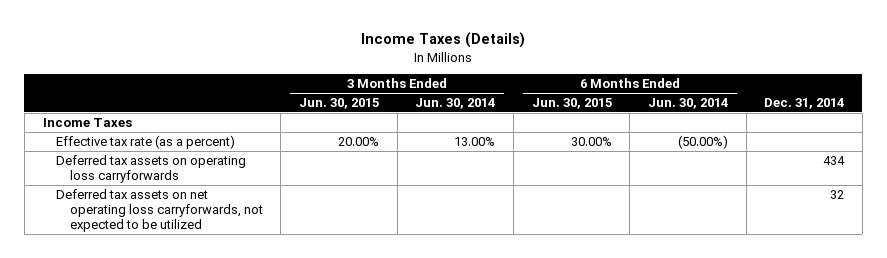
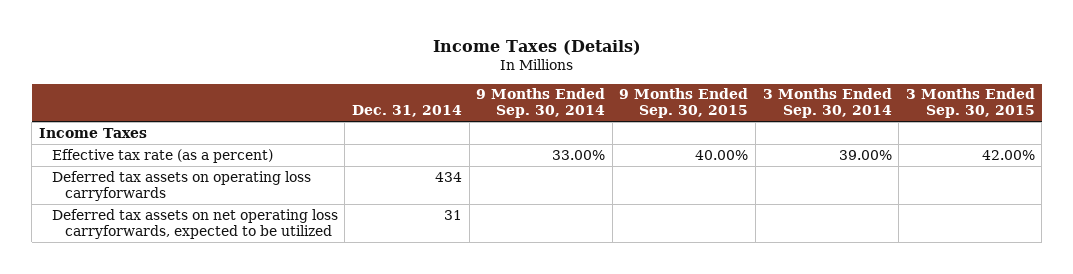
- | 3 Months Ended Jun. 30, 2015 | 3 Months Ended Jun. 30, 2014 | 6 Months Ended Jun. 30, 2015 | 6 Months Ended Jun. 30, 2014 | Dec. 31, 2014
+ | Dec. 31, 2014 | 9 Months Ended Sep. 30, 2014 | 9 Months Ended Sep. 30, 2015 | 3 Months Ended Sep. 30, 2014 | 3 Months Ended Sep. 30, 2015
- Deferred tax assets on net operating loss carryforwards, not expected to be utilized | | | | | 32
+ Deferred tax assets on net operating loss carryforwards, expected to be utilized | 31 | | | |

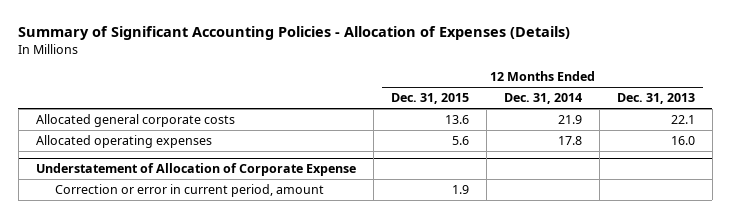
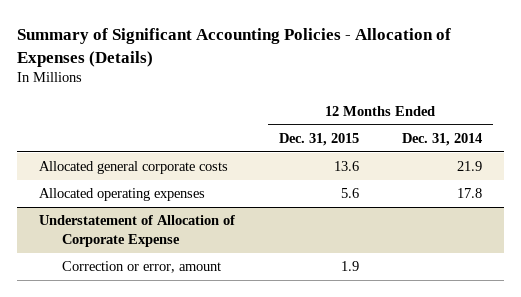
- | 12 Months Ended Dec. 31, 2015 | 12 Months Ended Dec. 31, 2014 | 12 Months Ended Dec. 31, 2013
+ | 12 Months Ended Dec. 31, 2015 | 12 Months Ended Dec. 31, 2014
@ Understatement of Allocation of Corporate Expense
- Correction or error in current period, amount | 1.9 | |
+ Correction or error, amount | 1.9 |

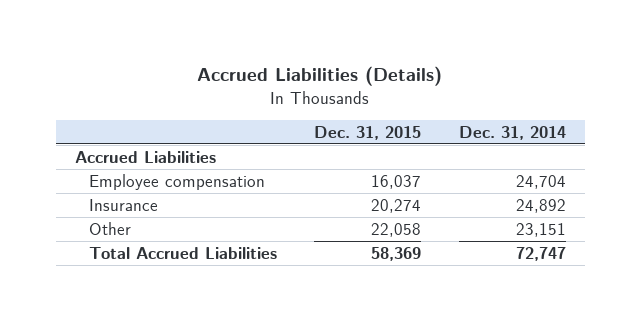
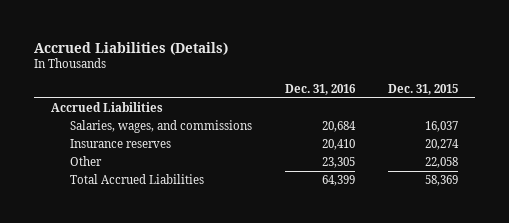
- | Dec. 31, 2015 | Dec. 31, 2014
+ | Dec. 31, 2016 | Dec. 31, 2015
- Employee compensation | 16,037 | 24,704
- Insurance | 20,274 | 24,892
+ Salaries, wages, and commissions | 20,684 | 16,037
+ Insurance reserves | 20,410 | 20,274

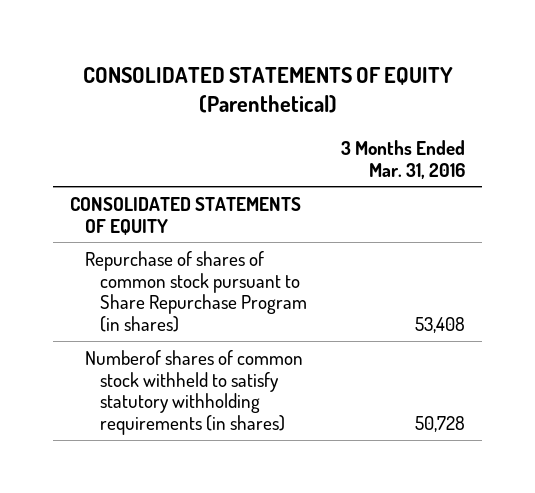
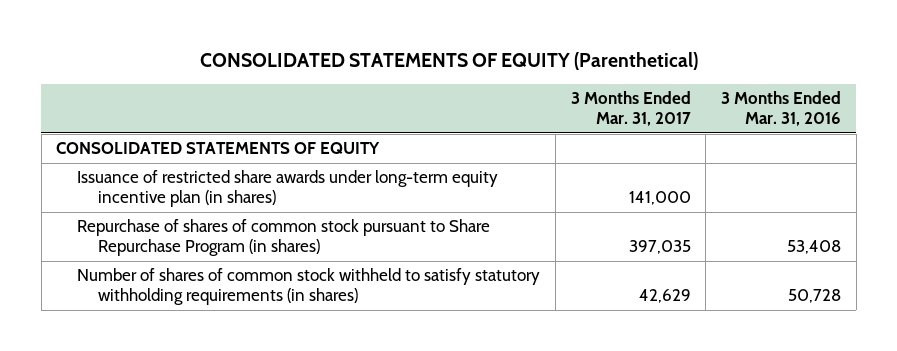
- | 3 Months Ended Mar. 31, 2016
+ | 3 Months Ended Mar. 31, 2017 | 3 Months Ended Mar. 31, 2016
+ Issuance of restricted share awards under long-term equity incentive plan (in shares) | 141,000 |
- Numberof shares of common stock withheld to satisfy statutory withholding requirements (in shares) | 50,728
+ Number of shares of common stock withheld to satisfy statutory withholding requirements (in shares) | 42,629 | 50,728

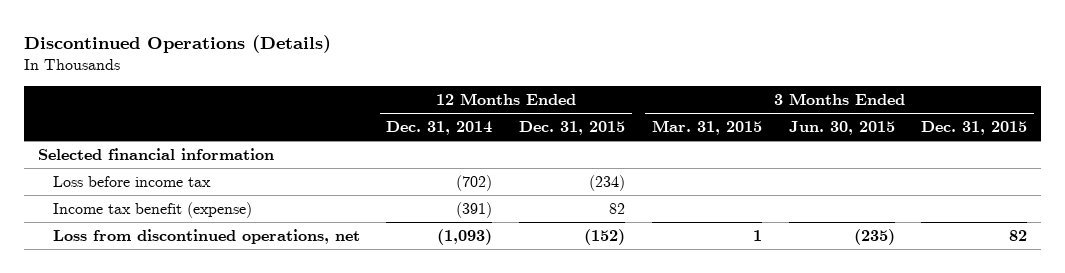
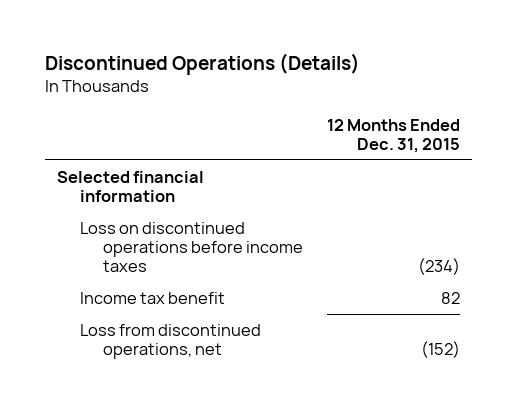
- | 12 Months Ended Dec. 31, 2014 | 12 Months Ended Dec. 31, 2015 | 3 Months Ended Mar. 31, 2015 | 3 Months Ended Jun. 30, 2015 | 3 Months Ended Dec. 31, 2015
+ | 12 Months Ended Dec. 31, 2015
- Loss before income tax | (702) | (234) | | |
- Income tax benefit (expense) | (391) | 82 | | |
+ Loss on discontinued operations before income taxes | (234)
+ Income tax benefit | 82

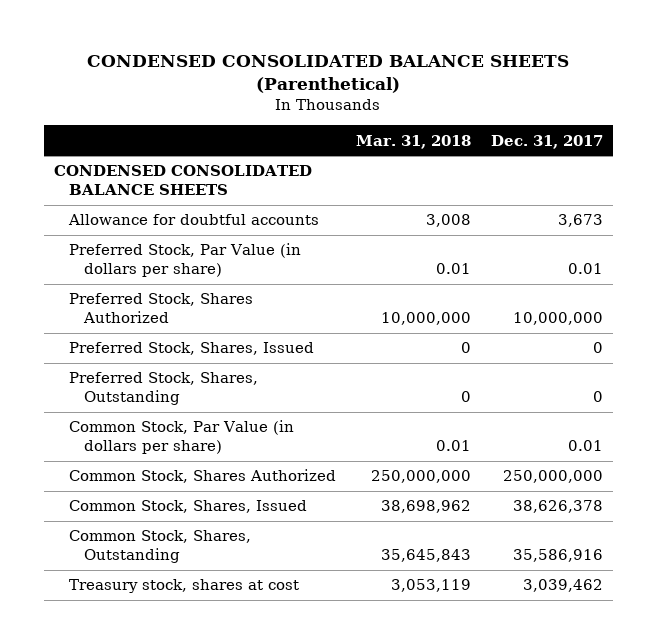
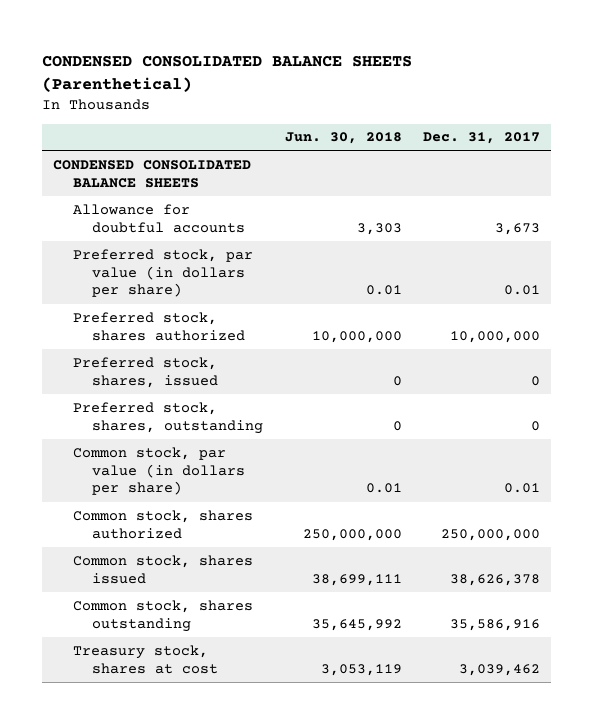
- | Mar. 31, 2018 | Dec. 31, 2017
+ | Jun. 30, 2018 | Dec. 31, 2017
- Preferred Stock, Par Value (in dollars per share) | 0.01 | 0.01
- Preferred Stock, Shares Authorized | 10,000,000 | 10,000,000
- Preferred Stock, Shares, Issued | 0 | 0
- Preferred Stock, Shares, Outstanding | 0 | 0
- Common Stock, Par Value (in dollars per share) | 0.01 | 0.01
- Common Stock, Shares Authorized | 250,000,000 | 250,000,000
- Common Stock, Shares, Issued | 38,698,962 | 38,626,378
- Common Stock, Shares, Outstanding | 35,645,843 | 35,586,916
+ Preferred stock, par value (in dollars per share) | 0.01 | 0.01
+ Preferred stock, shares authorized | 10,000,000 | 10,000,000
+ Preferred stock, shares, issued | 0 | 0
+ Preferred stock, shares, outstanding | 0 | 0
+ Common stock, par value (in dollars per share) | 0.01 | 0.01
+ Common stock, shares authorized | 250,000,000 | 250,000,000
+ Common stock, shares issued | 38,699,111 | 38,626,378
+ Common stock, shares outstanding | 35,645,992 | 35,586,916

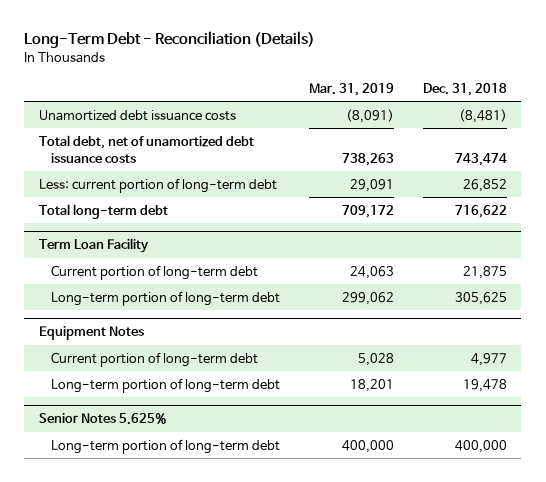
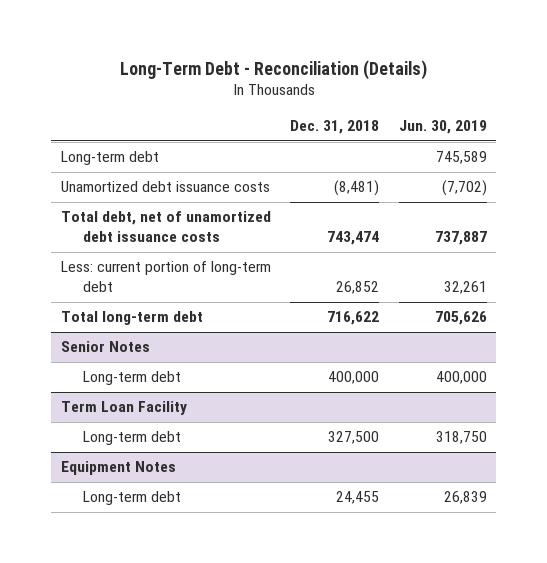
- | Mar. 31, 2019 | Dec. 31, 2018
+ | Dec. 31, 2018 | Jun. 30, 2019
+ Long-term debt | | 745,589
+ Senior Notes
+ Long-term debt | 400,000 | 400,000
@ Term Loan Facility
- Current portion of long-term debt | 24,063 | 21,875
- Long-term portion of long-term debt | 299,062 | 305,625
+ Long-term debt | 327,500 | 318,750
@ Equipment Notes
- Current portion of long-term debt | 5,028 | 4,977
- Long-term portion of long-term debt | 18,201 | 19,478
- Senior Notes 5.625%
- Long-term portion of long-term debt | 400,000 | 400,000
@ Equipment Notes
+ Long-term debt | 24,455 | 26,839

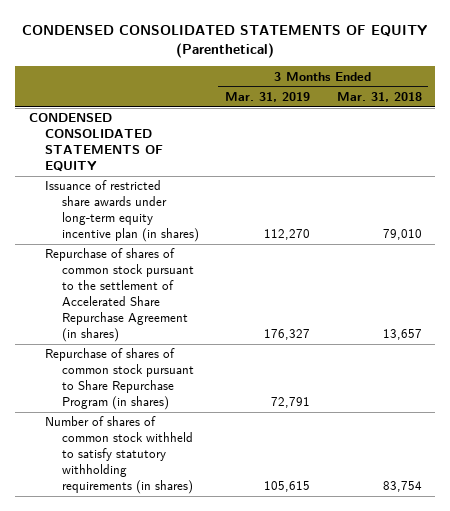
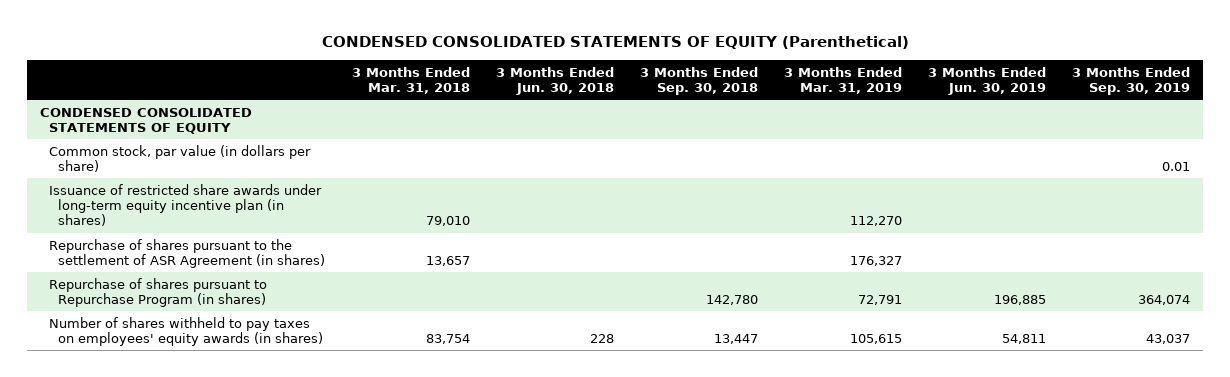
- | 3 Months Ended Mar. 31, 2019 | 3 Months Ended Mar. 31, 2018
+ | 3 Months Ended Mar. 31, 2018 | 3 Months Ended Jun. 30, 2018 | 3 Months Ended Sep. 30, 2018 | 3 Months Ended Mar. 31, 2019 | 3 Months Ended Jun. 30, 2019 | 3 Months Ended Sep. 30, 2019
+ Common stock, par value (in dollars per share) | | | | | | 0.01
- Repurchase of shares of common stock pursuant to the settlement of Accelerated Share Repurchase Agreement (in shares) | 176,327 | 13,657
- Repurchase of shares of common stock pursuant to Share Repurchase Program (in shares) | 72,791 |
- Number of shares of common stock withheld to satisfy statutory withholding requirements (in shares) | 105,615 | 83,754
+ Repurchase of shares pursuant to the settlement of ASR Agreement (in shares) | 13,657 | | | 176,327 | |
+ Repurchase of shares pursuant to Repurchase Program (in shares) | | | 142,780 | 72,791 | 196,885 | 364,074
+ Number of shares withheld to pay taxes on employees' equity awards (in shares) | 83,754 | 228 | 13,447 | 105,615 | 54,811 | 43,037

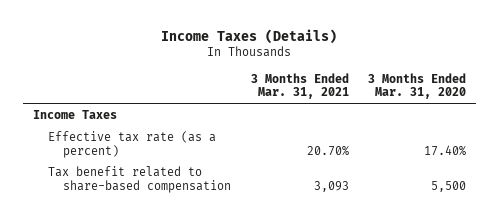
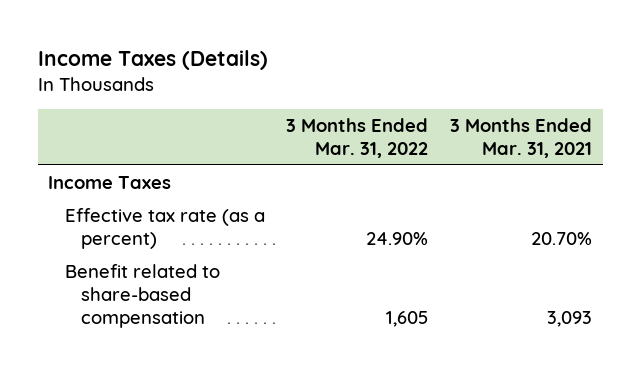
- | 3 Months Ended Mar. 31, 2021 | 3 Months Ended Mar. 31, 2020
+ | 3 Months Ended Mar. 31, 2022 | 3 Months Ended Mar. 31, 2021
- Tax benefit related to share-based compensation | 3,093 | 5,500
+ Benefit related to share-based compensation | 1,605 | 3,093

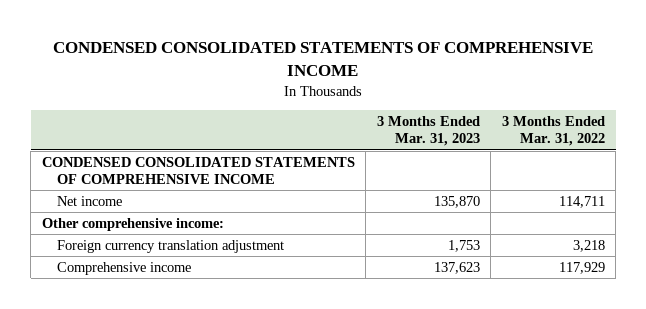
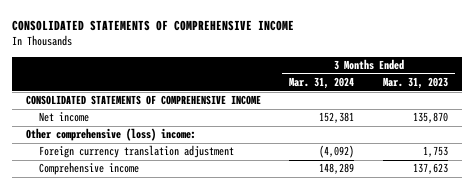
- CONDENSED CONSOLIDATED STATEMENTS OF COMPREHENSIVE INCOME
+ CONSOLIDATED STATEMENTS OF COMPREHENSIVE INCOME
- | 3 Months Ended Mar. 31, 2023 | 3 Months Ended Mar. 31, 2022
+ | 3 Months Ended Mar. 31, 2024 | 3 Months Ended Mar. 31, 2023
- CONDENSED CONSOLIDATED STATEMENTS OF COMPREHENSIVE INCOME
+ CONSOLIDATED STATEMENTS OF COMPREHENSIVE INCOME
- Other comprehensive income:
+ Other comprehensive (loss) income:

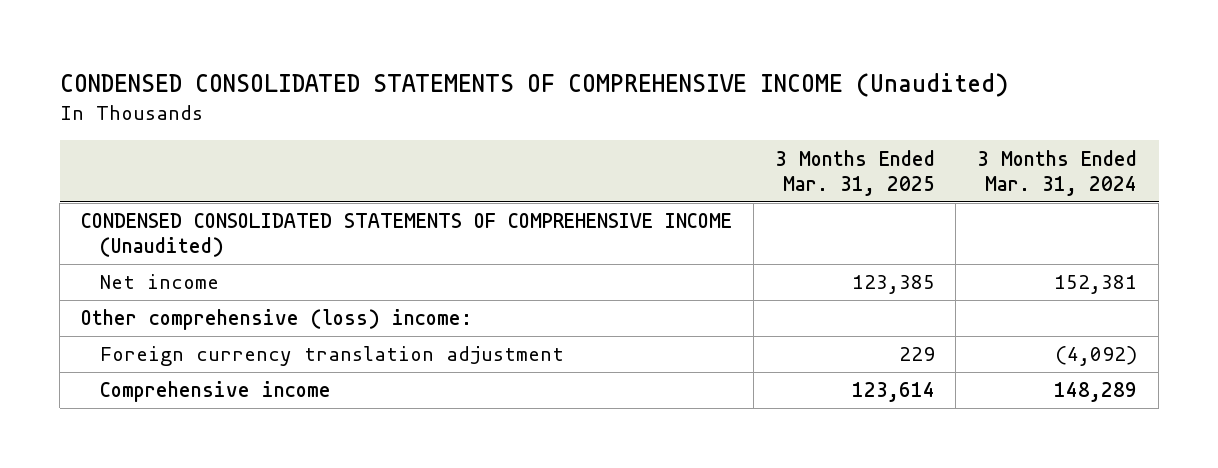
- CONSOLIDATED STATEMENTS OF COMPREHENSIVE INCOME
+ CONDENSED CONSOLIDATED STATEMENTS OF COMPREHENSIVE INCOME (Unaudited)
- | 3 Months Ended Mar. 31, 2024 | 3 Months Ended Mar. 31, 2023
+ | 3 Months Ended Mar. 31, 2025 | 3 Months Ended Mar. 31, 2024
- CONSOLIDATED STATEMENTS OF COMPREHENSIVE INCOME
+ CONDENSED CONSOLIDATED STATEMENTS OF COMPREHENSIVE INCOME (Unaudited)

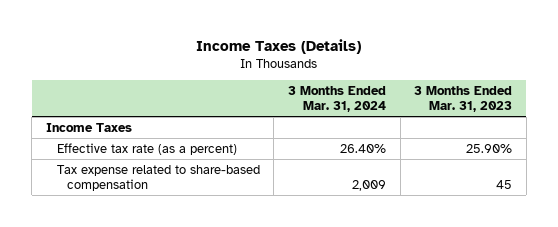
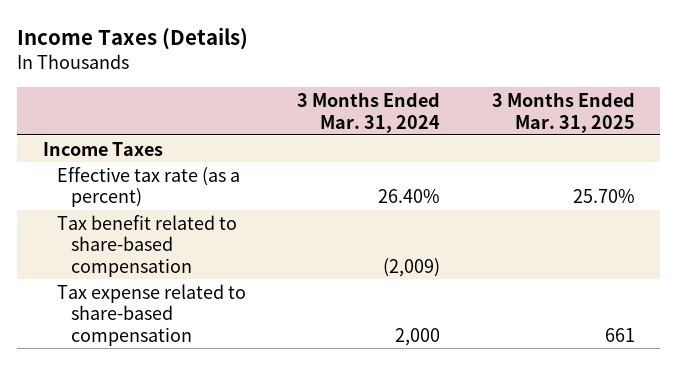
- | 3 Months Ended Mar. 31, 2024 | 3 Months Ended Mar. 31, 2023
+ | 3 Months Ended Mar. 31, 2024 | 3 Months Ended Mar. 31, 2025
- Tax expense related to share-based compensation | 2,009 | 45
+ Tax benefit related to share-based compensation | (2,009) |
+ Tax expense related to share-based compensation | 2,000 | 661

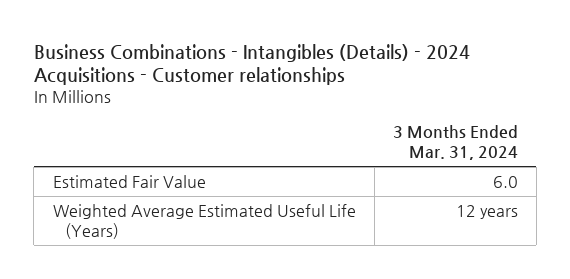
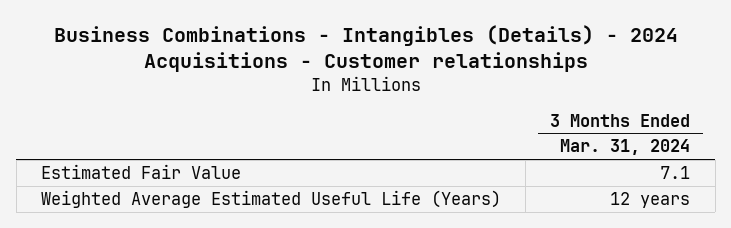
- Estimated Fair Value | 6.0
+ Estimated Fair Value | 7.1

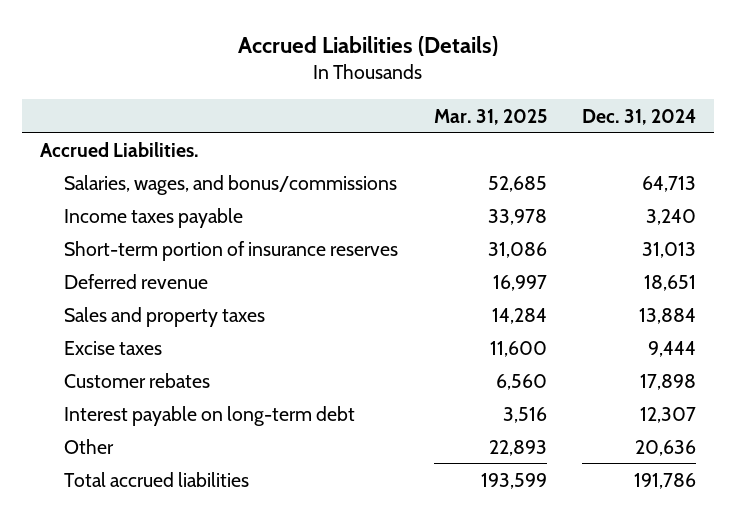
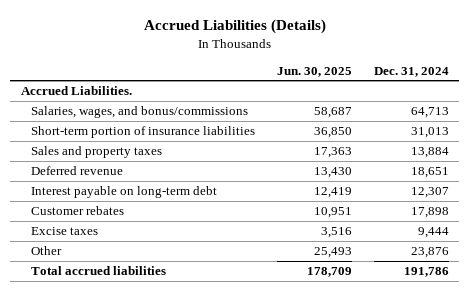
- | Mar. 31, 2025 | Dec. 31, 2024
+ | Jun. 30, 2025 | Dec. 31, 2024
- Income taxes payable | 33,978 | 3,240
- Short-term portion of insurance reserves | 31,086 | 31,013
+ Short-term portion of insurance liabilities | 36,850 | 31,013
moved down: Deferred revenue | 13,430 | 18,651
- Other | 22,893 | 20,636
moved down: Customer rebates | 10,951 | 17,898
moved down: Excise taxes | 3,516 | 9,444
+ Other | 25,493 | 23,876

